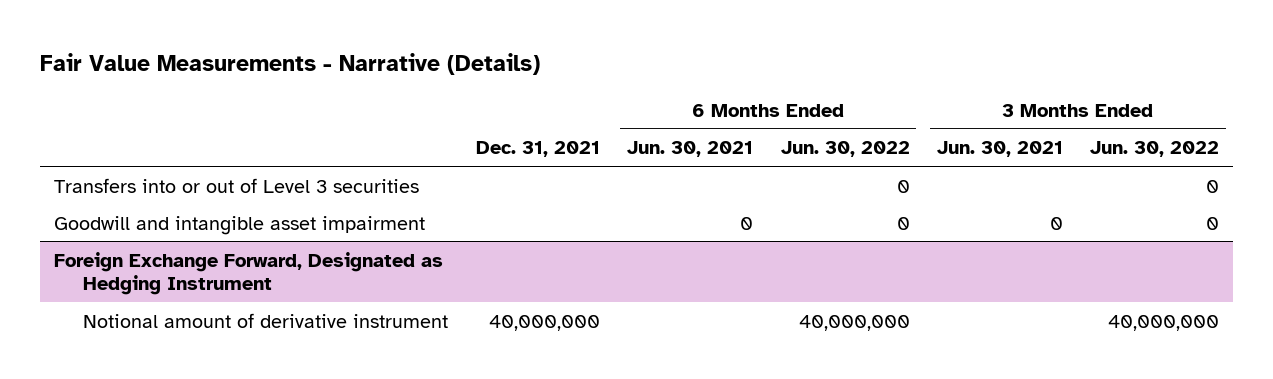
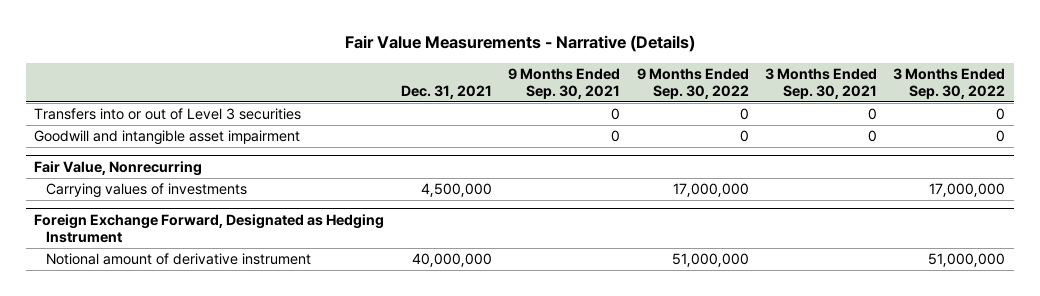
- | Dec. 31, 2021 | 6 Months Ended Jun. 30, 2021 | 6 Months Ended Jun. 30, 2022 | 3 Months Ended Jun. 30, 2021 | 3 Months Ended Jun. 30, 2022
+ | Dec. 31, 2021 | 9 Months Ended Sep. 30, 2021 | 9 Months Ended Sep. 30, 2022 | 3 Months Ended Sep. 30, 2021 | 3 Months Ended Sep. 30, 2022
+ Fair Value, Nonrecurring
+ Carrying values of investments | 4,500,000 | | 17,000,000 | | 17,000,000

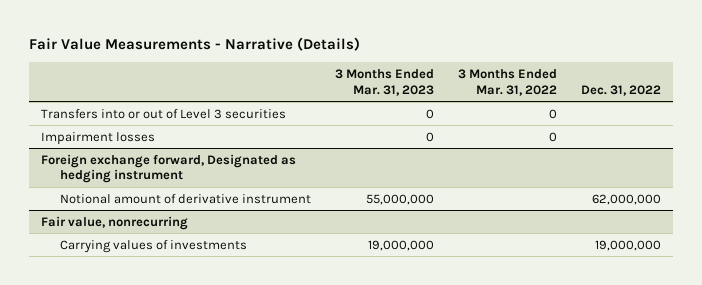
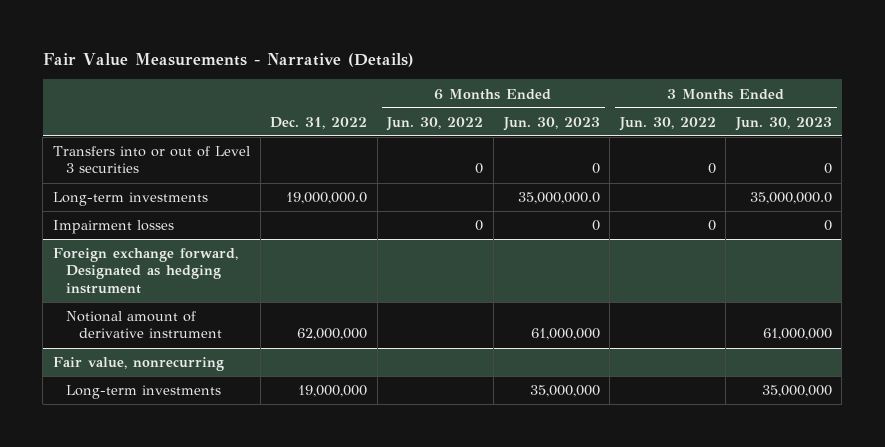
- | 3 Months Ended Mar. 31, 2023 | 3 Months Ended Mar. 31, 2022 | Dec. 31, 2022
+ | Dec. 31, 2022 | 6 Months Ended Jun. 30, 2022 | 6 Months Ended Jun. 30, 2023 | 3 Months Ended Jun. 30, 2022 | 3 Months Ended Jun. 30, 2023
+ Long-term investments | 19,000,000.0 | | 35,000,000.0 | | 35,000,000.0
@ Fair value, nonrecurring
- Carrying values of investments | 19,000,000 | | 19,000,000
+ Long-term investments | 19,000,000 | | 35,000,000 | | 35,000,000

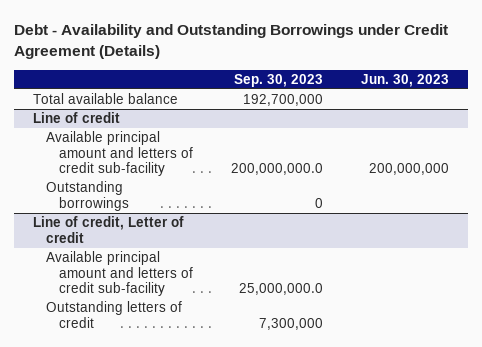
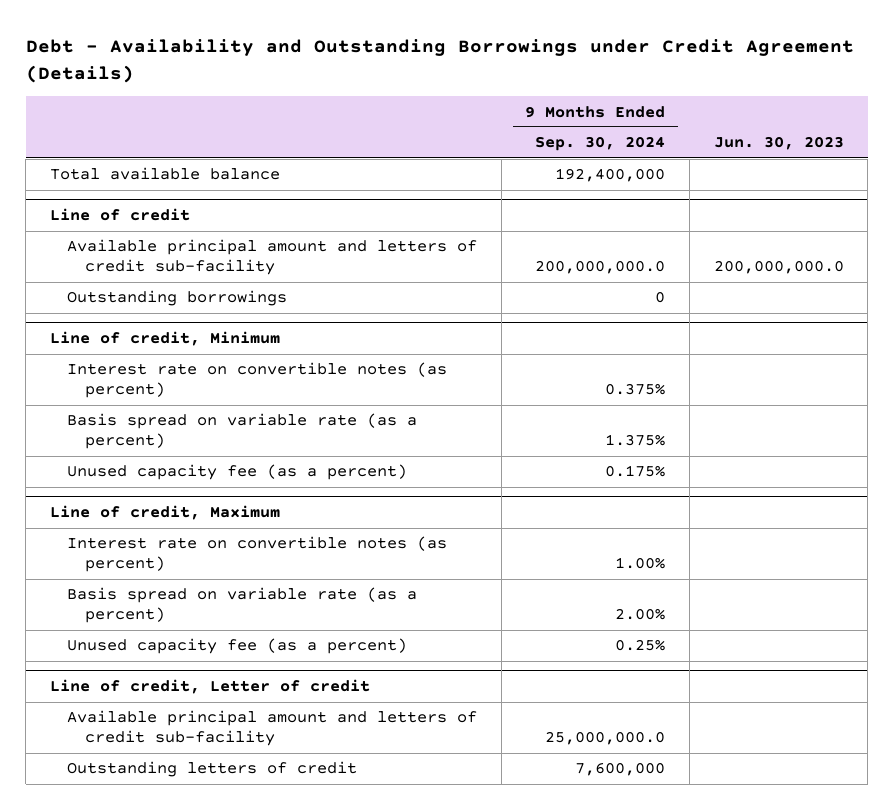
- | Sep. 30, 2023 | Jun. 30, 2023
+ | 9 Months Ended Sep. 30, 2024 | Jun. 30, 2023
@ Line of credit
- Available principal amount and letters of credit sub-facility | 200,000,000.0 | 200,000,000
+ Available principal amount and letters of credit sub-facility | 200,000,000.0 | 200,000,000.0
+ Line of credit, Minimum
+ Interest rate on convertible notes (as percent) | 0.375% |
+ Basis spread on variable rate (as a percent) | 1.375% |
+ Unused capacity fee (as a percent) | 0.175% |
+ Line of credit, Maximum
+ Interest rate on convertible notes (as percent) | 1.00% |
+ Basis spread on variable rate (as a percent) | 2.00% |
+ Unused capacity fee (as a percent) | 0.25% |

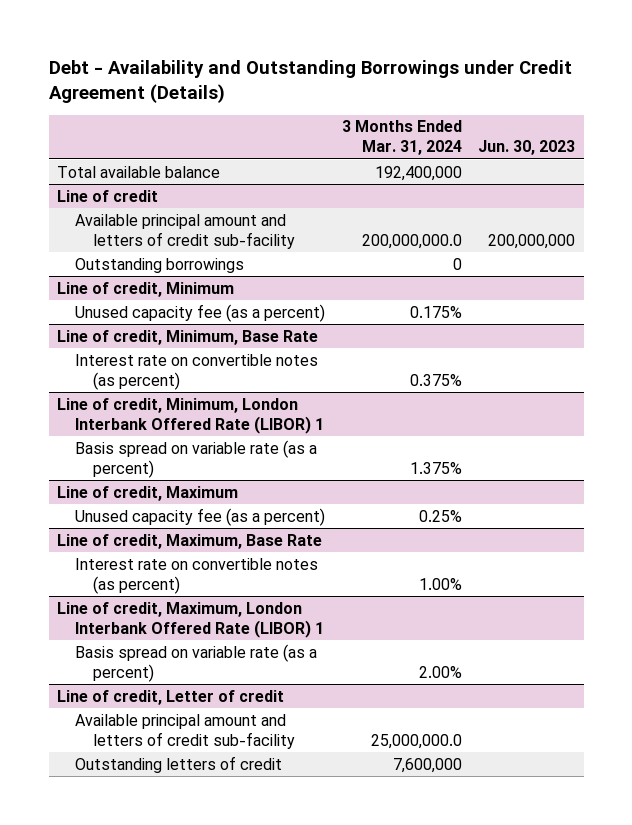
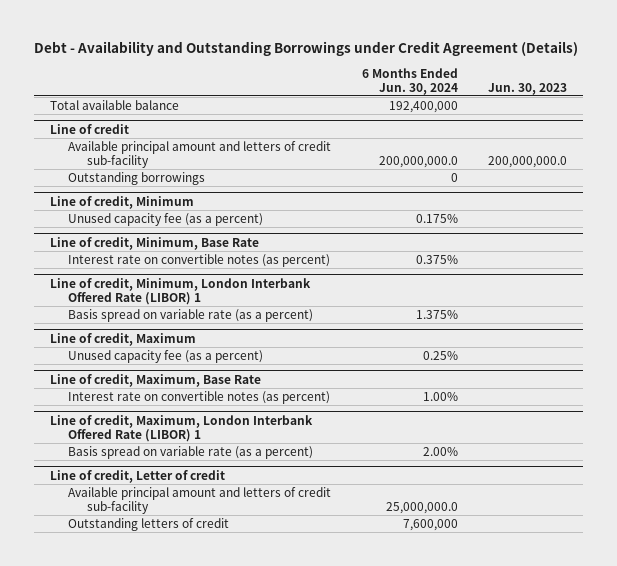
- | 3 Months Ended Mar. 31, 2024 | Jun. 30, 2023
+ | 6 Months Ended Jun. 30, 2024 | Jun. 30, 2023
@ Line of credit
- Available principal amount and letters of credit sub-facility | 200,000,000.0 | 200,000,000
+ Available principal amount and letters of credit sub-facility | 200,000,000.0 | 200,000,000.0

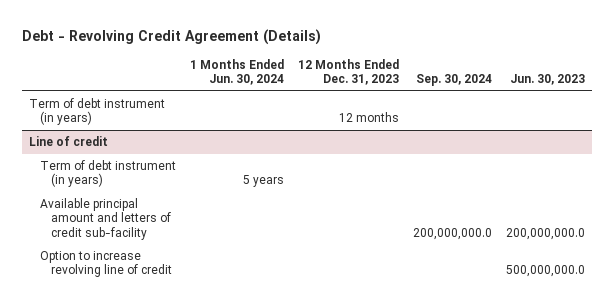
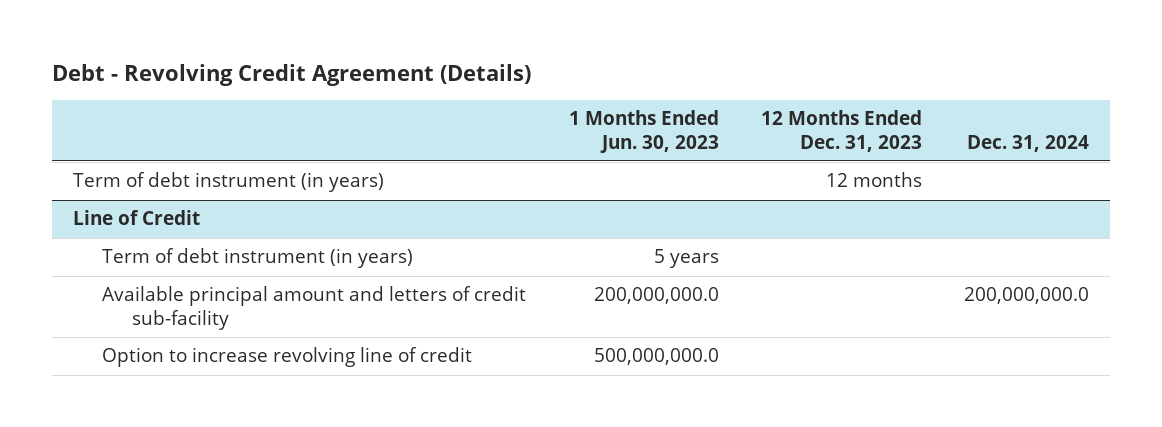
- | 1 Months Ended Jun. 30, 2024 | 12 Months Ended Dec. 31, 2023 | Sep. 30, 2024 | Jun. 30, 2023
+ | 1 Months Ended Jun. 30, 2023 | 12 Months Ended Dec. 31, 2023 | Dec. 31, 2024
- Line of credit
+ Line of Credit

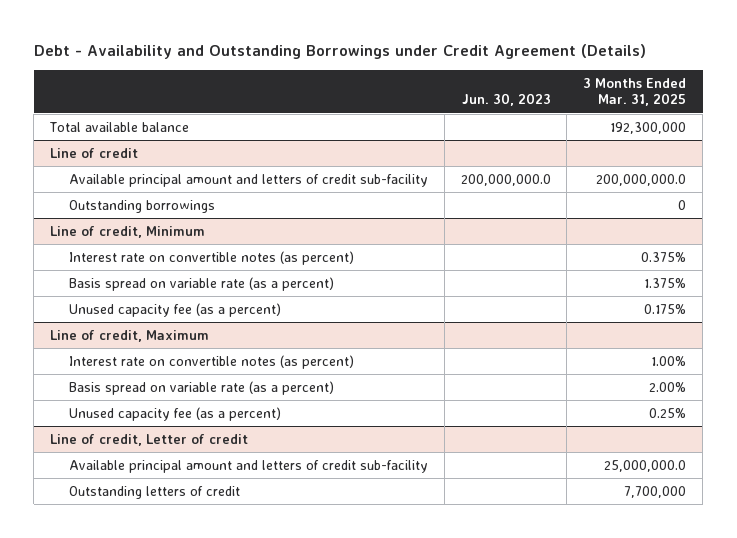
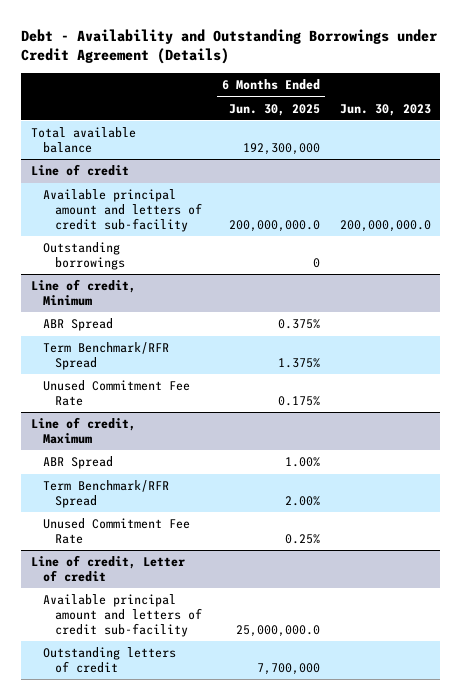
- | Jun. 30, 2023 | 3 Months Ended Mar. 31, 2025
+ | 6 Months Ended Jun. 30, 2025 | Jun. 30, 2023
@ Line of credit, Minimum
- Interest rate on convertible notes (as percent) | | 0.375%
- Basis spread on variable rate (as a percent) | | 1.375%
- Unused capacity fee (as a percent) | | 0.175%
+ ABR Spread | 0.375% |
+ Term Benchmark/RFR Spread | 1.375% |
+ Unused Commitment Fee Rate | 0.175% |
@ Line of credit, Maximum
- Interest rate on convertible notes (as percent) | | 1.00%
- Basis spread on variable rate (as a percent) | | 2.00%
- Unused capacity fee (as a percent) | | 0.25%
+ ABR Spread | 1.00% |
+ Term Benchmark/RFR Spread | 2.00% |
+ Unused Commitment Fee Rate | 0.25% |

